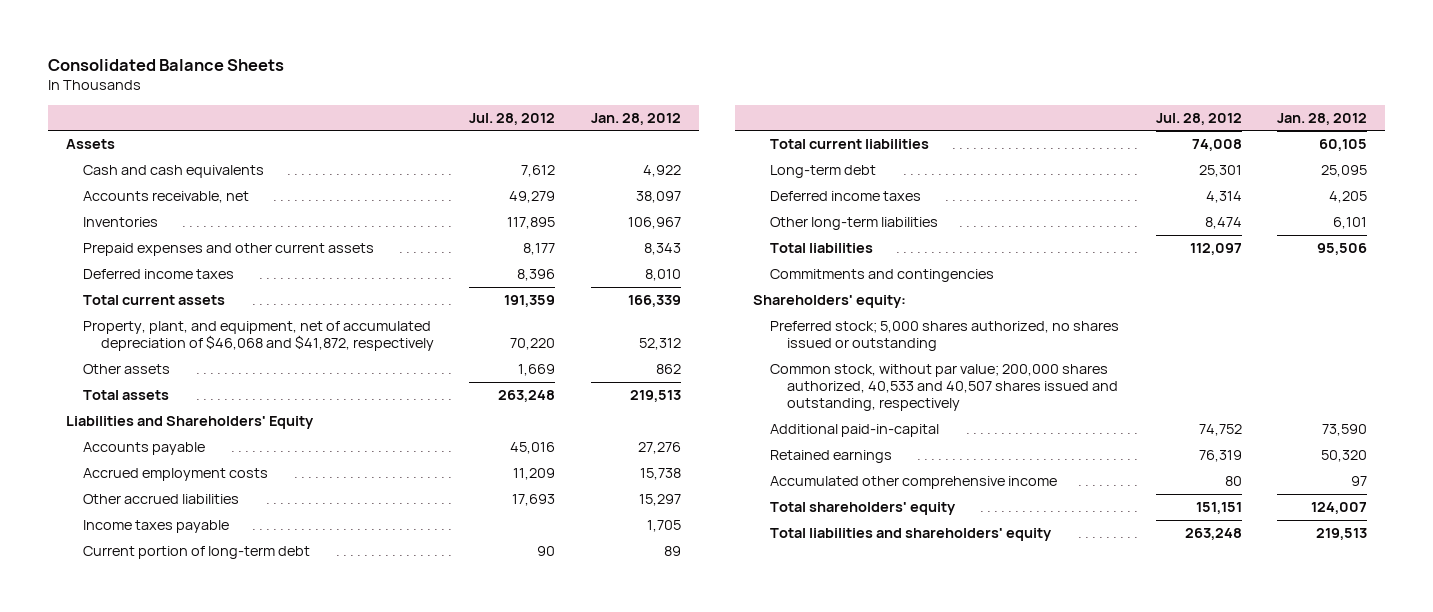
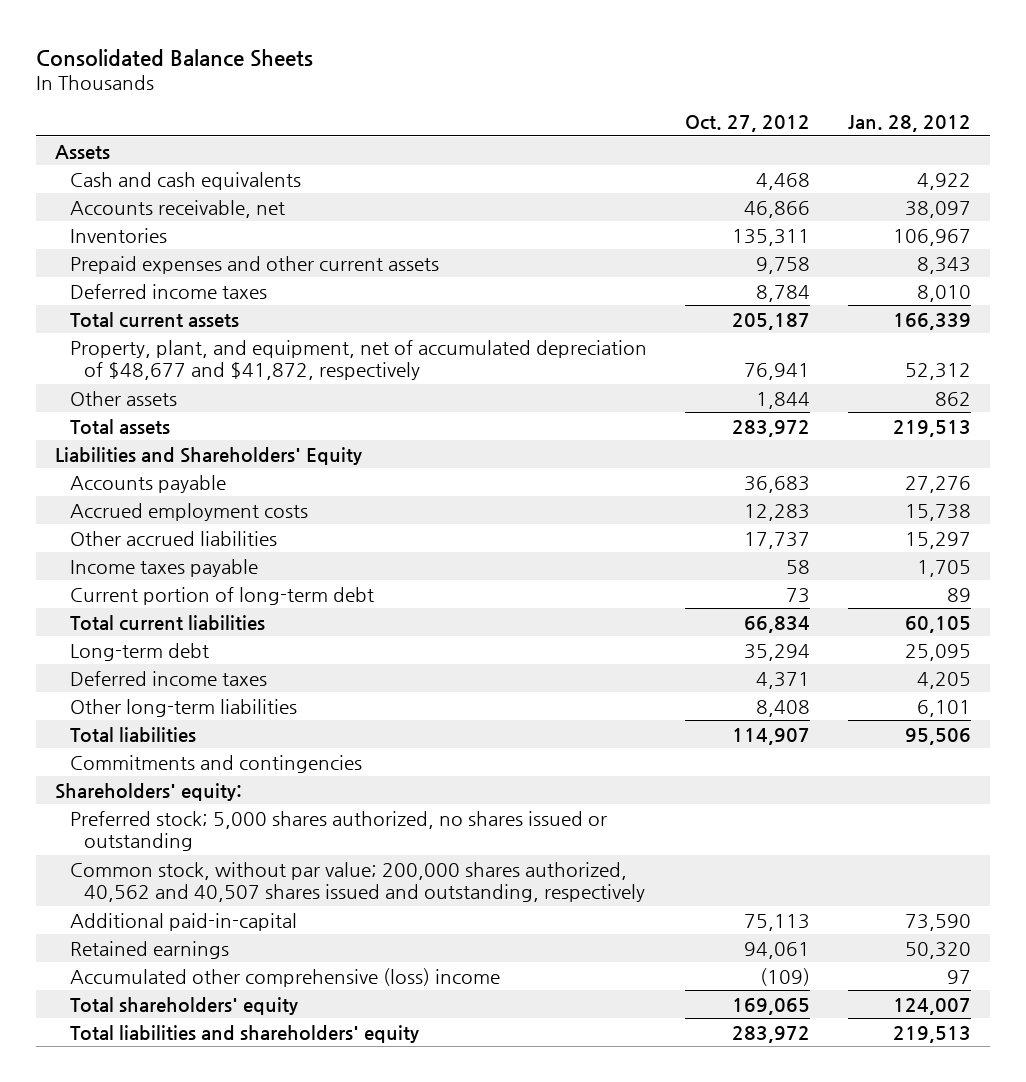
- | Jul. 28, 2012 | Jan. 28, 2012
+ | Oct. 27, 2012 | Jan. 28, 2012
- Property, plant, and equipment, net of accumulated depreciation of $46,068 and $41,872, respectively | 70,220 | 52,312
+ Property, plant, and equipment, net of accumulated depreciation of $48,677 and $41,872, respectively | 76,941 | 52,312
- Common stock, without par value; 200,000 shares authorized, 40,533 and 40,507 shares issued and outstanding, respectively
+ Common stock, without par value; 200,000 shares authorized, 40,562 and 40,507 shares issued and outstanding, respectively
- Accumulated other comprehensive income | 80 | 97
+ Accumulated other comprehensive (loss) income | (109) | 97

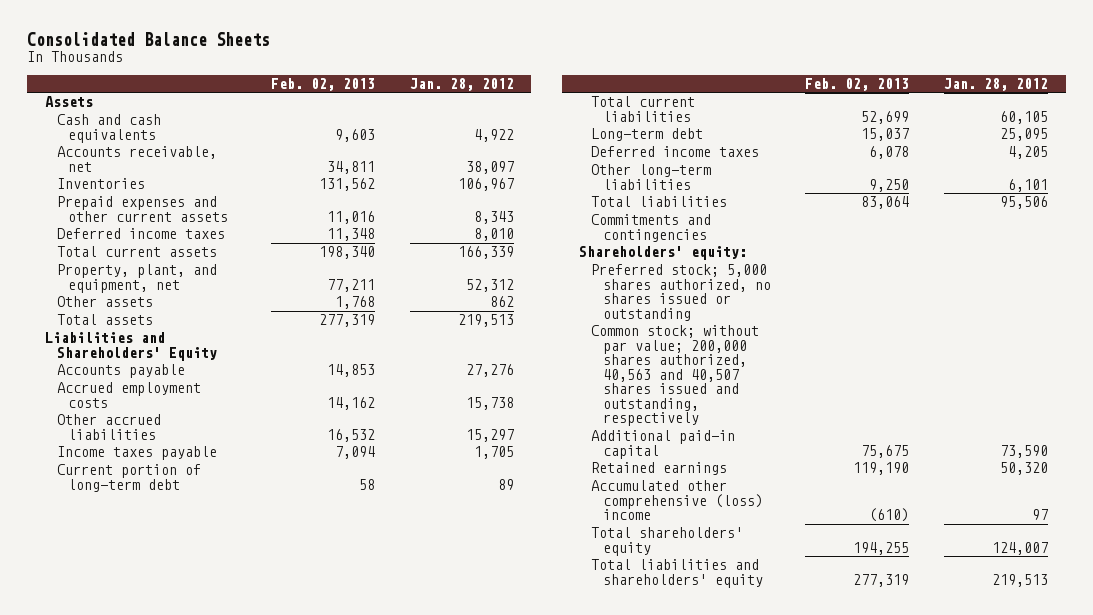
- | Oct. 27, 2012 | Jan. 28, 2012
+ | Feb. 02, 2013 | Jan. 28, 2012
- Property, plant, and equipment, net of accumulated depreciation of $48,677 and $41,872, respectively | 76,941 | 52,312
+ Property, plant, and equipment, net | 77,211 | 52,312
- Common stock, without par value; 200,000 shares authorized, 40,562 and 40,507 shares issued and outstanding, respectively
- Additional paid-in-capital | 75,113 | 73,590
+ Common stock; without par value; 200,000 shares authorized, 40,563 and 40,507 shares issued and outstanding, respectively
+ Additional paid-in capital | 75,675 | 73,590

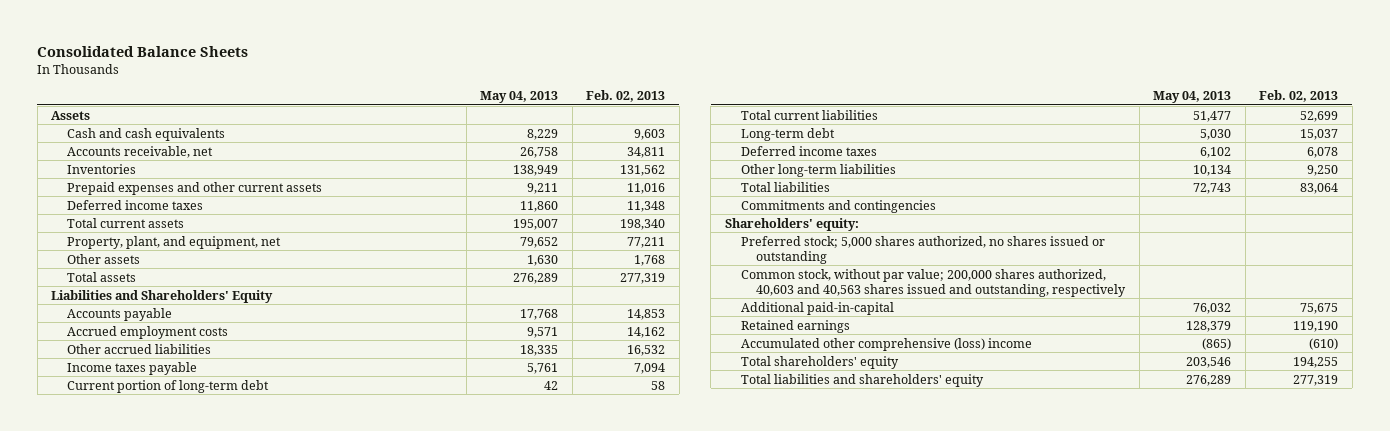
- | Feb. 02, 2013 | Jan. 28, 2012
+ | May 04, 2013 | Feb. 02, 2013
- Common stock; without par value; 200,000 shares authorized, 40,563 and 40,507 shares issued and outstanding, respectively
- Additional paid-in capital | 75,675 | 73,590
+ Common stock, without par value; 200,000 shares authorized, 40,603 and 40,563 shares issued and outstanding, respectively
+ Additional paid-in-capital | 76,032 | 75,675

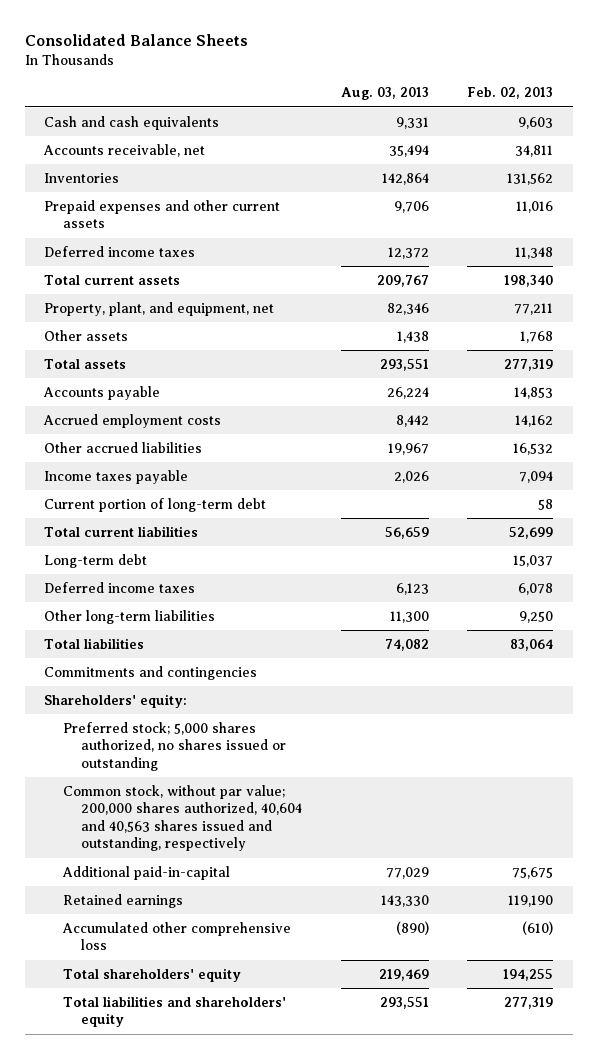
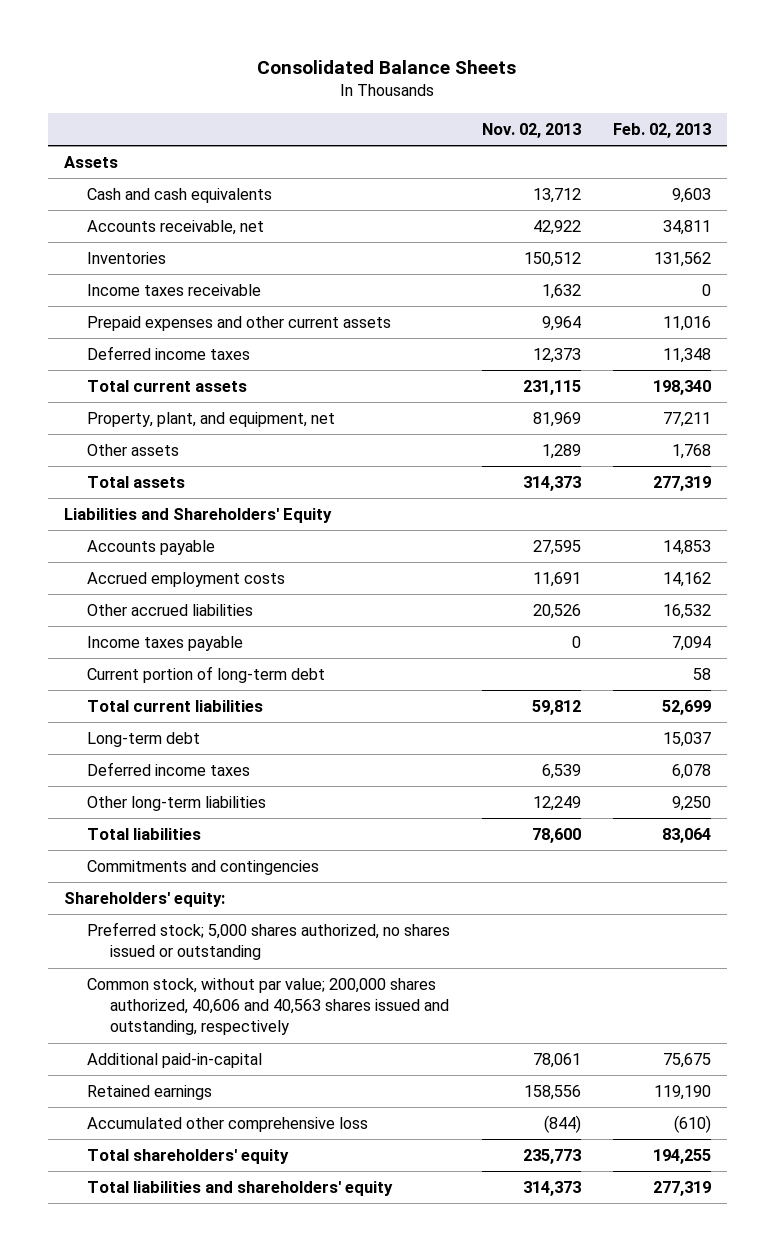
- | Aug. 03, 2013 | Feb. 02, 2013
+ | Nov. 02, 2013 | Feb. 02, 2013
+ Assets
+ Income taxes receivable | 1,632 | 0
+ Liabilities and Shareholders' Equity
- Common stock, without par value; 200,000 shares authorized, 40,604 and 40,563 shares issued and outstanding, respectively
+ Common stock, without par value; 200,000 shares authorized, 40,606 and 40,563 shares issued and outstanding, respectively

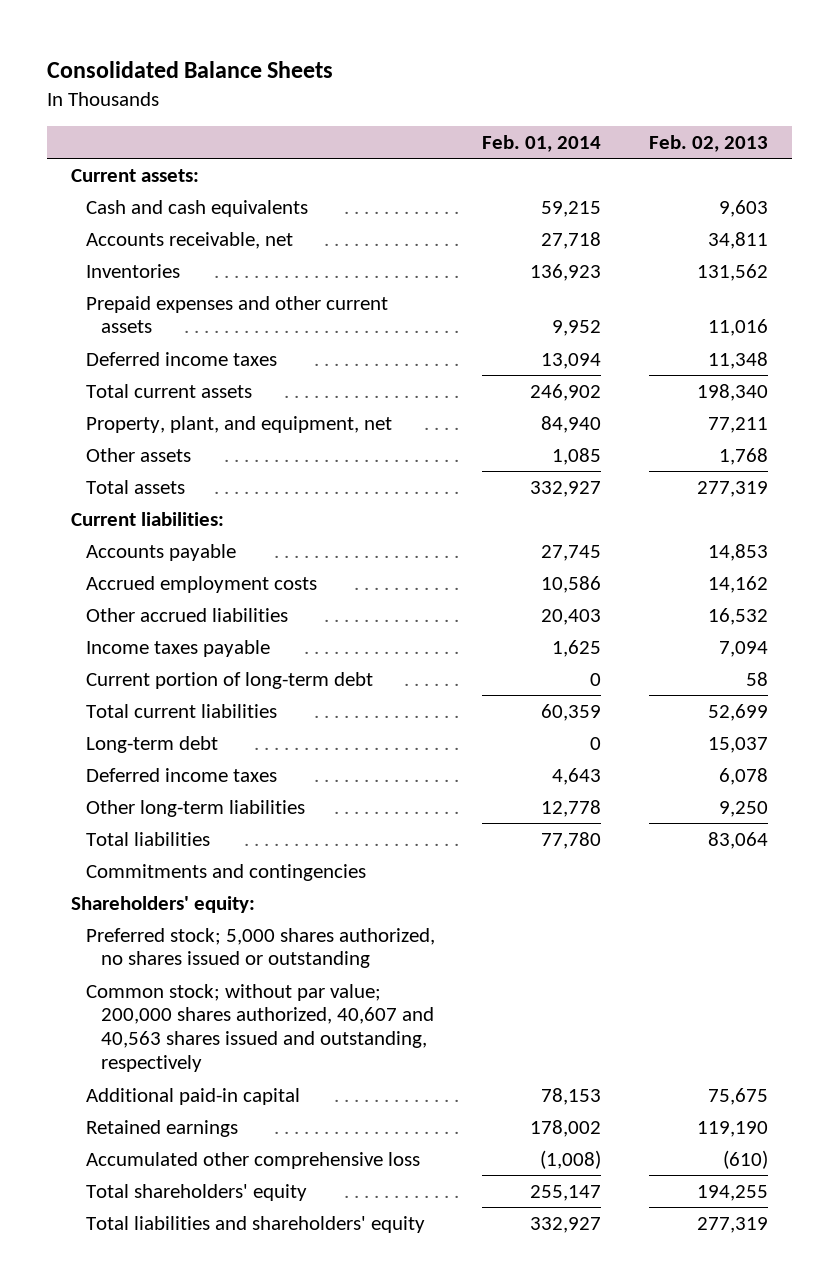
- | Nov. 02, 2013 | Feb. 02, 2013
+ | Feb. 01, 2014 | Feb. 02, 2013
- Assets
+ Current assets:
- Income taxes receivable | 1,632 | 0
- Liabilities and Shareholders' Equity
+ Current liabilities:
- Common stock, without par value; 200,000 shares authorized, 40,606 and 40,563 shares issued and outstanding, respectively
- Additional paid-in-capital | 78,061 | 75,675
+ Common stock; without par value; 200,000 shares authorized, 40,607 and 40,563 shares issued and outstanding, respectively
+ Additional paid-in capital | 78,153 | 75,675

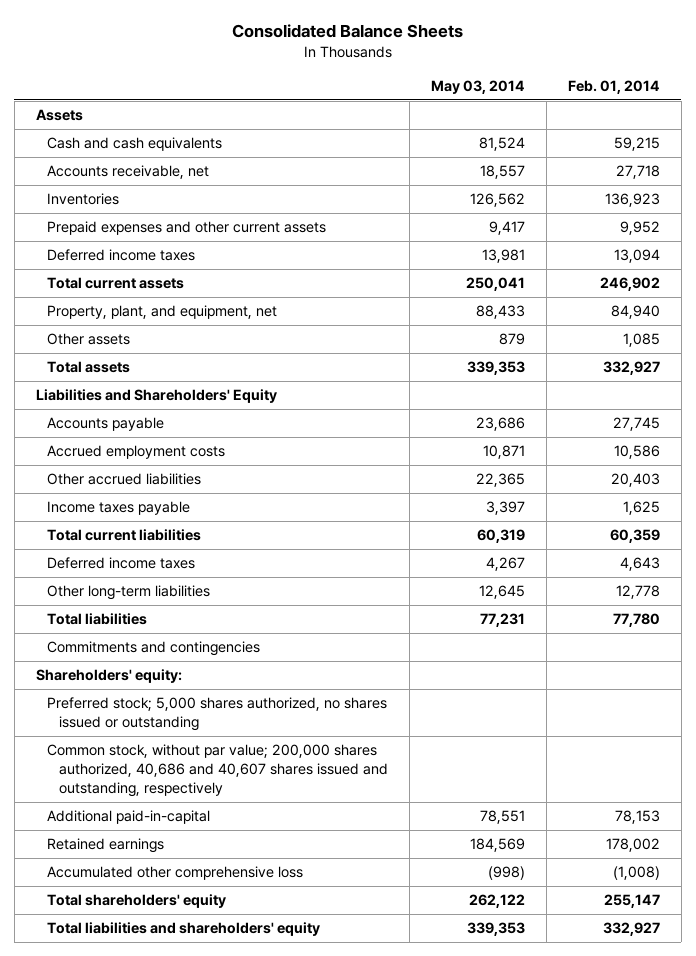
- | Feb. 01, 2014 | Feb. 02, 2013
+ | May 03, 2014 | Feb. 01, 2014
- Current assets:
+ Assets
- Current liabilities:
+ Liabilities and Shareholders' Equity
- Current portion of long-term debt | 0 | 58
- Long-term debt | 0 | 15,037
- Common stock; without par value; 200,000 shares authorized, 40,607 and 40,563 shares issued and outstanding, respectively
- Additional paid-in capital | 78,153 | 75,675
+ Common stock, without par value; 200,000 shares authorized, 40,686 and 40,607 shares issued and outstanding, respectively
+ Additional paid-in-capital | 78,551 | 78,153

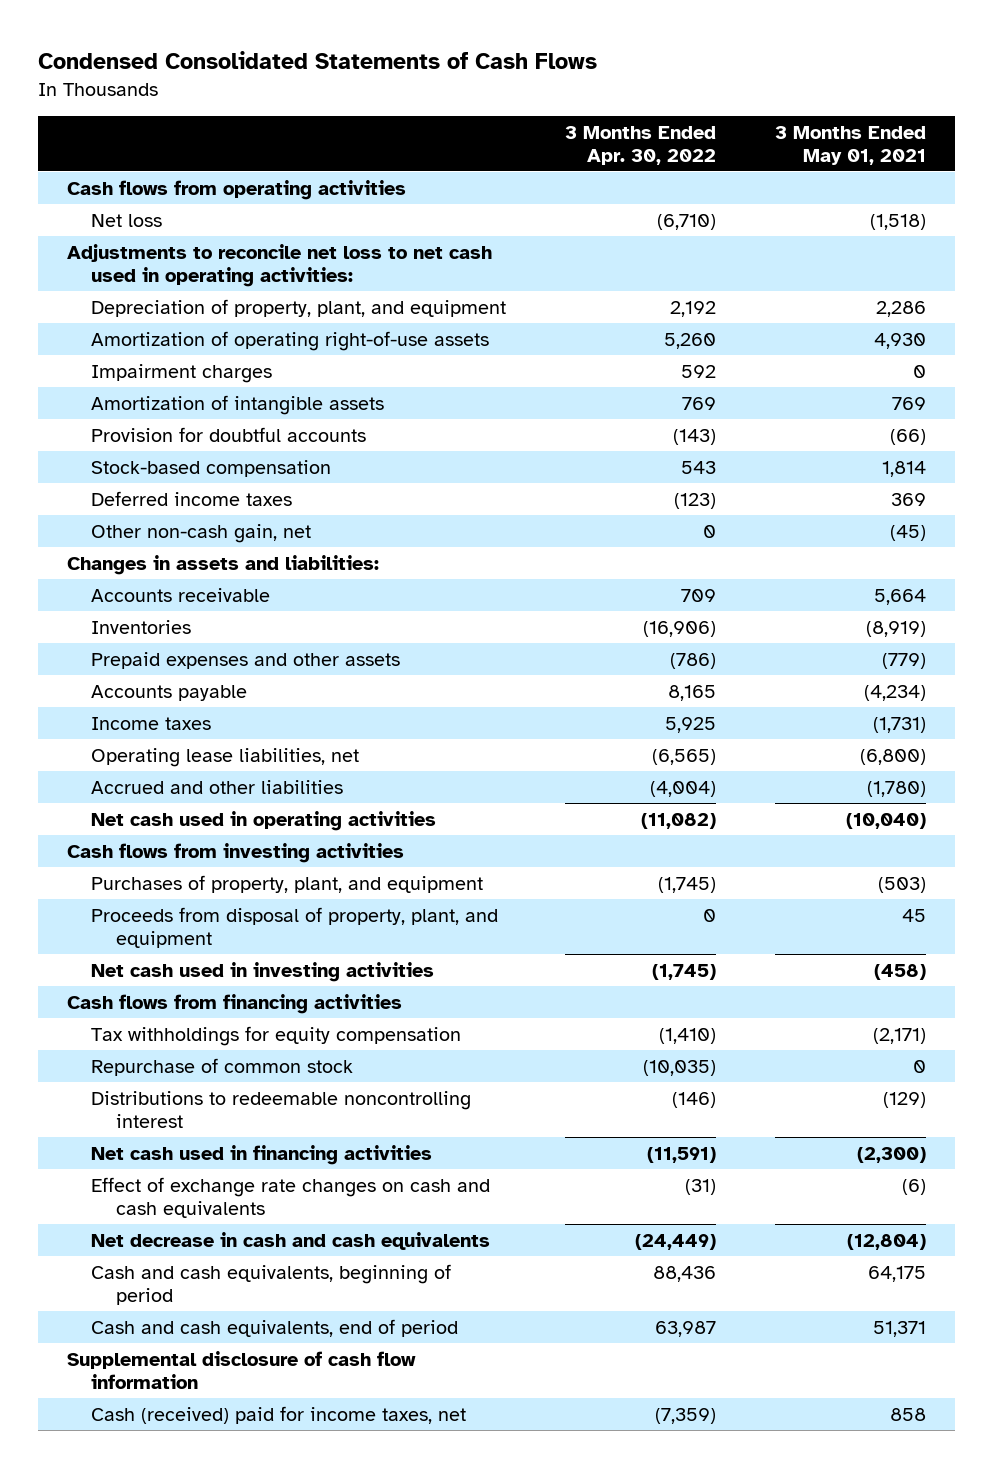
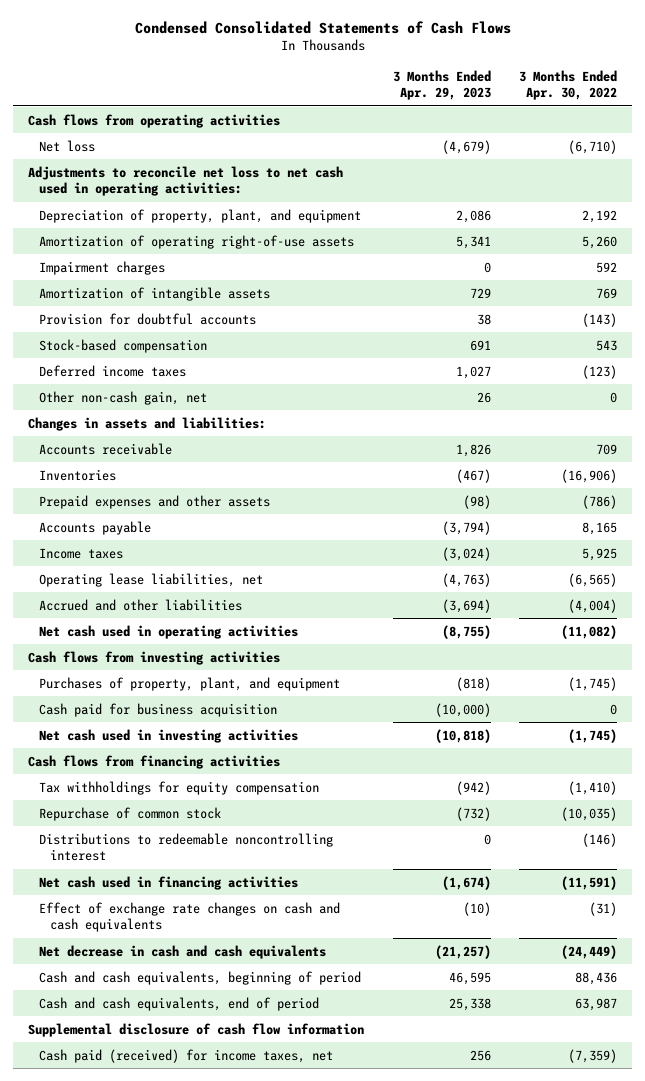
- | 3 Months Ended Apr. 30, 2022 | 3 Months Ended May 01, 2021
+ | 3 Months Ended Apr. 29, 2023 | 3 Months Ended Apr. 30, 2022
- Proceeds from disposal of property, plant, and equipment | 0 | 45
+ Cash paid for business acquisition | (10,000) | 0
- Cash (received) paid for income taxes, net | (7,359) | 858
+ Cash paid (received) for income taxes, net | 256 | (7,359)

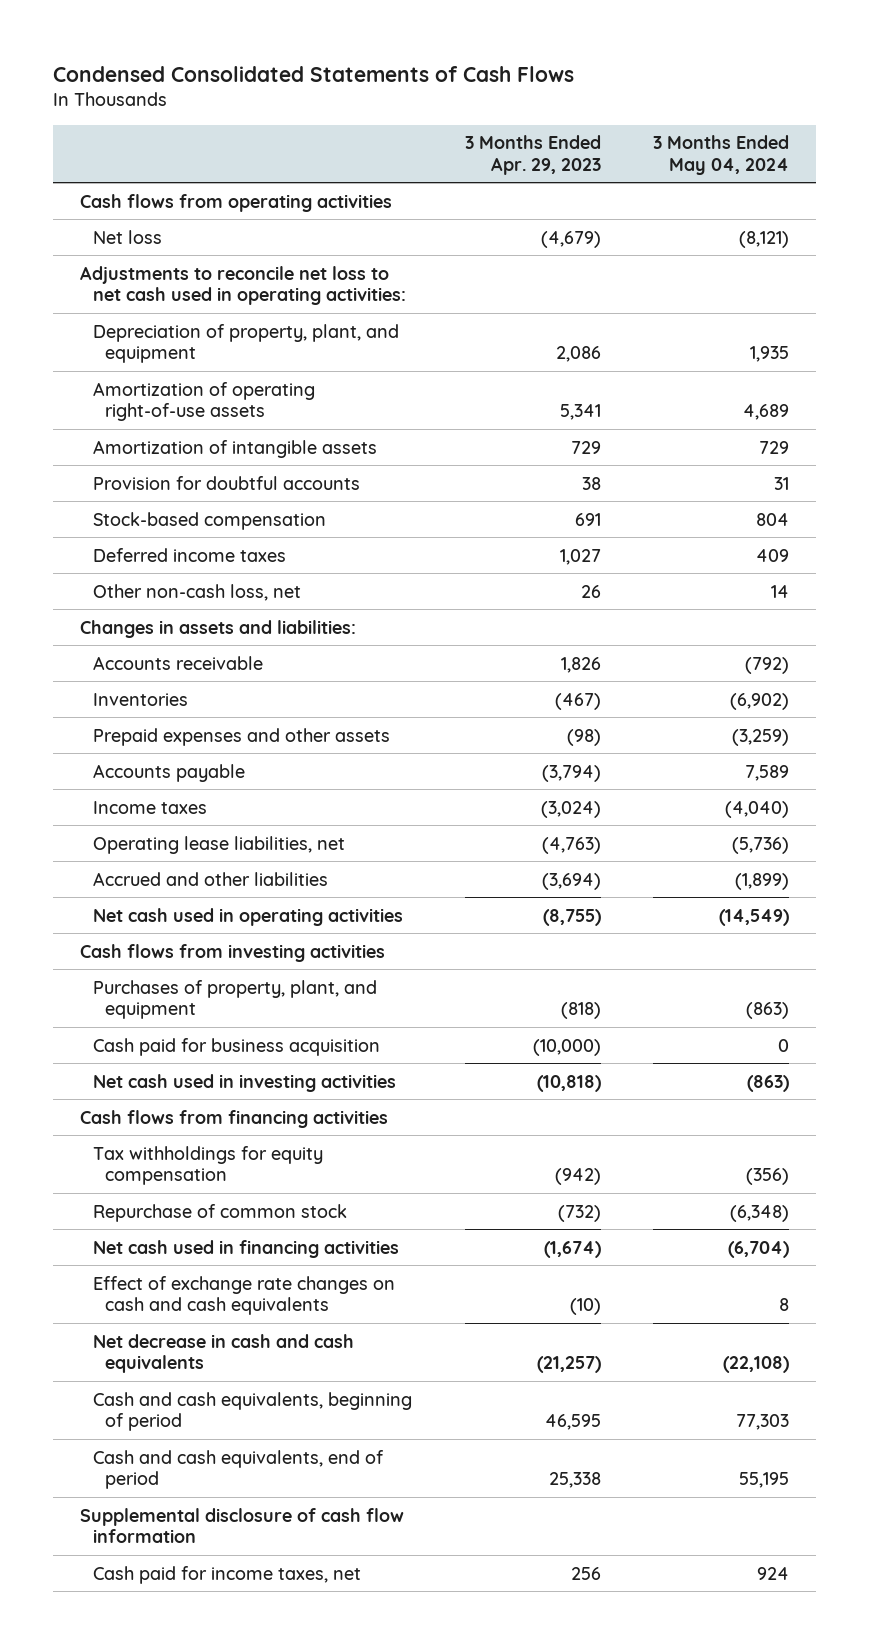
- | 3 Months Ended Apr. 29, 2023 | 3 Months Ended Apr. 30, 2022
+ | 3 Months Ended Apr. 29, 2023 | 3 Months Ended May 04, 2024
- Impairment charges | 0 | 592
- Other non-cash gain, net | 26 | 0
+ Other non-cash loss, net | 26 | 14
- Distributions to redeemable noncontrolling interest | 0 | (146)
- Cash paid (received) for income taxes, net | 256 | (7,359)
+ Cash paid for income taxes, net | 256 | 924

